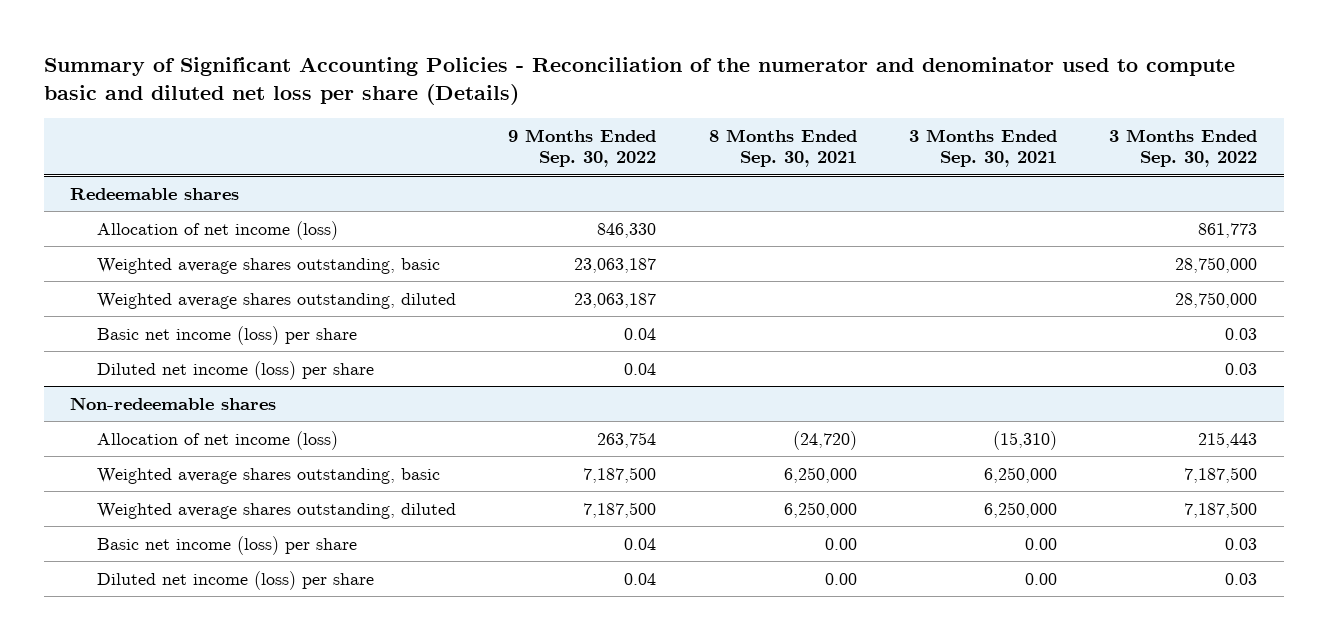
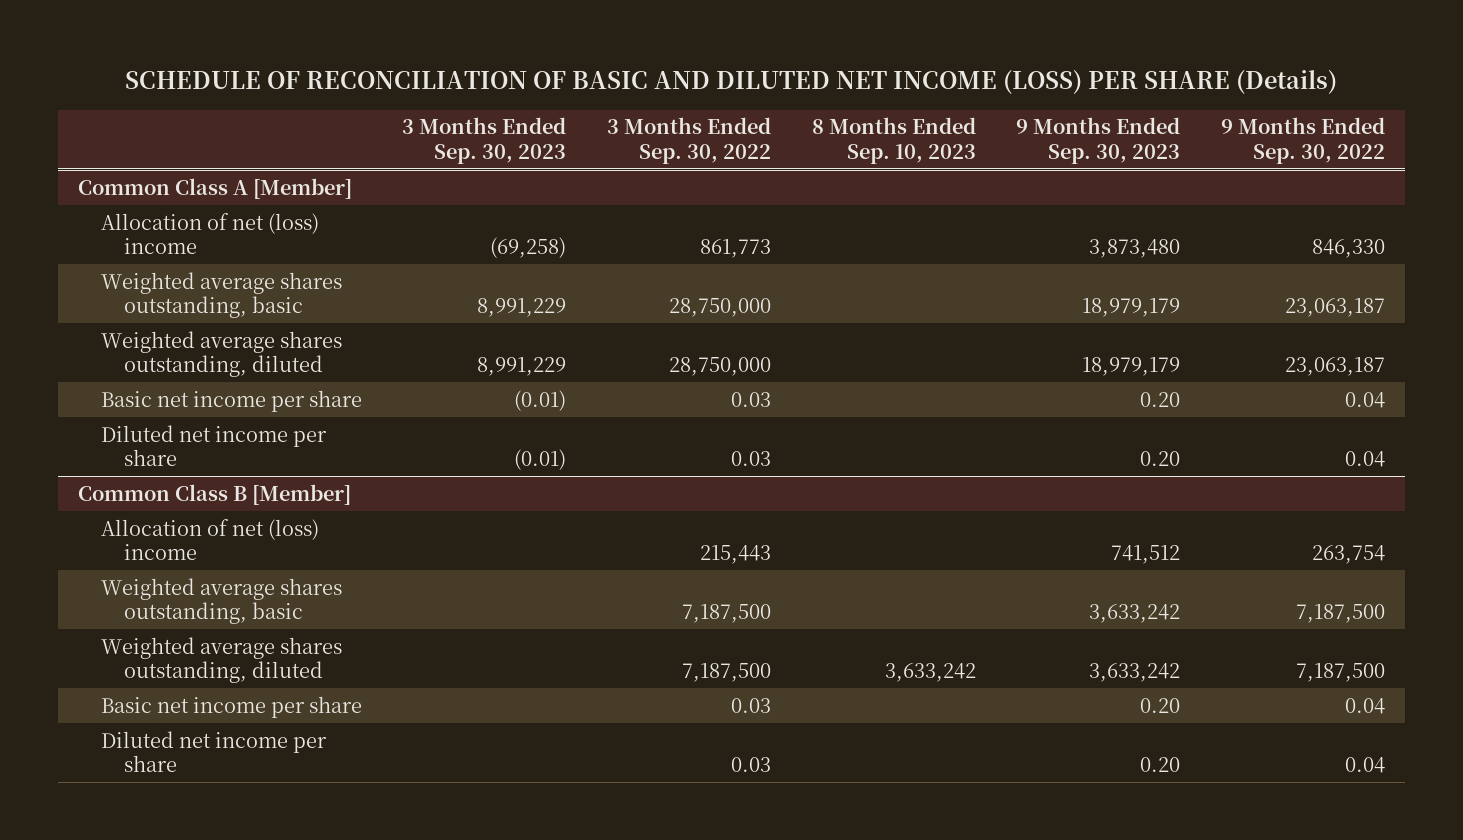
- Summary of Significant Accounting Policies - Reconciliation of the numerator and denominator used to compute basic and diluted net loss per share (Details)
+ SCHEDULE OF RECONCILIATION OF BASIC AND DILUTED NET INCOME (LOSS) PER SHARE (Details)
- | 9 Months Ended Sep. 30, 2022 | 8 Months Ended Sep. 30, 2021 | 3 Months Ended Sep. 30, 2021 | 3 Months Ended Sep. 30, 2022
+ | 3 Months Ended Sep. 30, 2023 | 3 Months Ended Sep. 30, 2022 | 8 Months Ended Sep. 10, 2023 | 9 Months Ended Sep. 30, 2023 | 9 Months Ended Sep. 30, 2022
- Redeemable shares
- Allocation of net income (loss) | 846,330 | | | 861,773
+ Common Class A [Member]
+ Allocation of net (loss) income | (69,258) | 861,773 | | 3,873,480 | 846,330
- Basic net income (loss) per share | 0.04 | | | 0.03
- Diluted net income (loss) per share | 0.04 | | | 0.03
- Non-redeemable shares
- Allocation of net income (loss) | 263,754 | (24,720) | (15,310) | 215,443
+ Basic net income per share | (0.01) | 0.03 | | 0.20 | 0.04
+ Diluted net income per share | (0.01) | 0.03 | | 0.20 | 0.04
+ Common Class B [Member]
+ Allocation of net (loss) income | | 215,443 | | 741,512 | 263,754
- Basic net income (loss) per share | 0.04 | 0.00 | 0.00 | 0.03
- Diluted net income (loss) per share | 0.04 | 0.00 | 0.00 | 0.03
+ Basic net income per share | | 0.03 | | 0.20 | 0.04
+ Diluted net income per share | | 0.03 | | 0.20 | 0.04

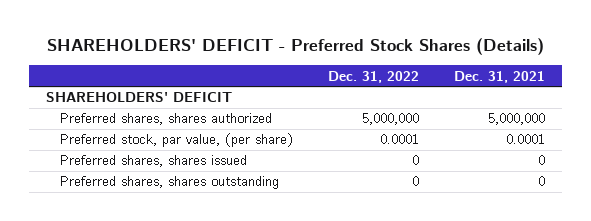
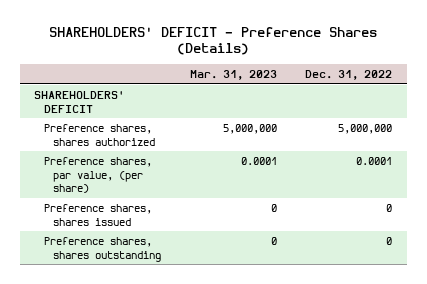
- SHAREHOLDERS' DEFICIT - Preferred Stock Shares (Details)
+ SHAREHOLDERS' DEFICIT - Preference Shares (Details)
- | Dec. 31, 2022 | Dec. 31, 2021
+ | Mar. 31, 2023 | Dec. 31, 2022
- Preferred shares, shares authorized | 5,000,000 | 5,000,000
- Preferred stock, par value, (per share) | 0.0001 | 0.0001
- Preferred shares, shares issued | 0 | 0
- Preferred shares, shares outstanding | 0 | 0
+ Preference shares, shares authorized | 5,000,000 | 5,000,000
+ Preference shares, par value, (per share) | 0.0001 | 0.0001
+ Preference shares, shares issued | 0 | 0
+ Preference shares, shares outstanding | 0 | 0

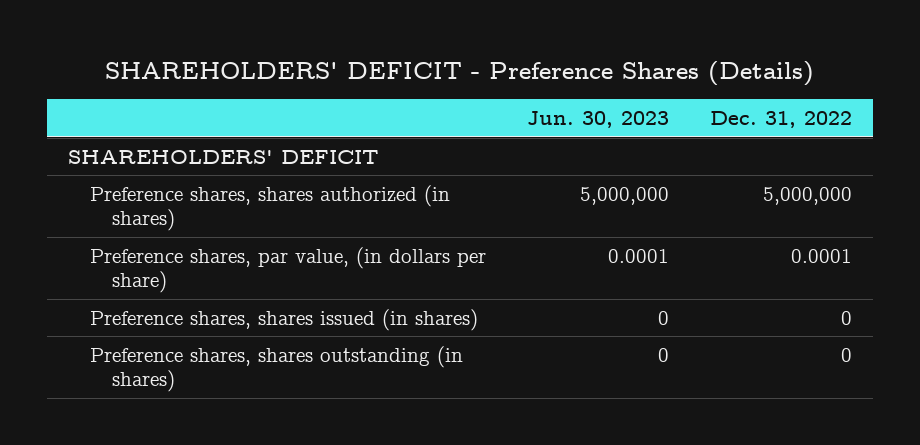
- | Mar. 31, 2023 | Dec. 31, 2022
+ | Jun. 30, 2023 | Dec. 31, 2022
- Preference shares, shares authorized | 5,000,000 | 5,000,000
- Preference shares, par value, (per share) | 0.0001 | 0.0001
- Preference shares, shares issued | 0 | 0
- Preference shares, shares outstanding | 0 | 0
+ Preference shares, shares authorized (in shares) | 5,000,000 | 5,000,000
+ Preference shares, par value, (in dollars per share) | 0.0001 | 0.0001
+ Preference shares, shares issued (in shares) | 0 | 0
+ Preference shares, shares outstanding (in shares) | 0 | 0

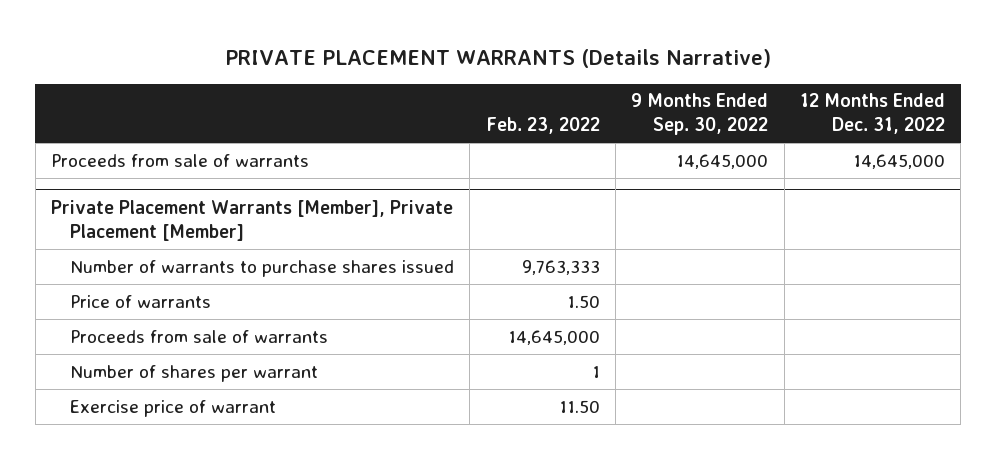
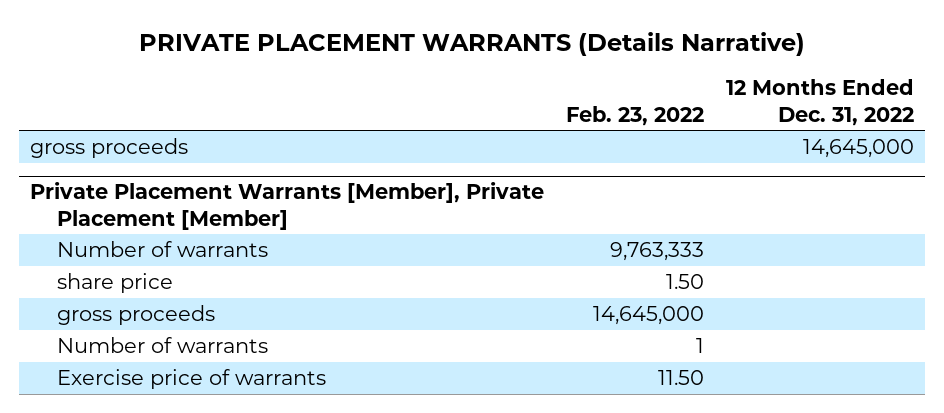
- | Feb. 23, 2022 | 9 Months Ended Sep. 30, 2022 | 12 Months Ended Dec. 31, 2022
+ | Feb. 23, 2022 | 12 Months Ended Dec. 31, 2022
- Proceeds from sale of warrants | | 14,645,000 | 14,645,000
+ gross proceeds | | 14,645,000
@ Private Placement Warrants [Member], Private Placement [Member]
- Number of warrants to purchase shares issued | 9,763,333 | |
- Price of warrants | 1.50 | |
- Proceeds from sale of warrants | 14,645,000 | |
- Number of shares per warrant | 1 | |
- Exercise price of warrant | 11.50 | |
+ Number of warrants | 9,763,333 |
+ share price | 1.50 |
+ gross proceeds | 14,645,000 |
+ Number of warrants | 1 |
+ Exercise price of warrants | 11.50 |

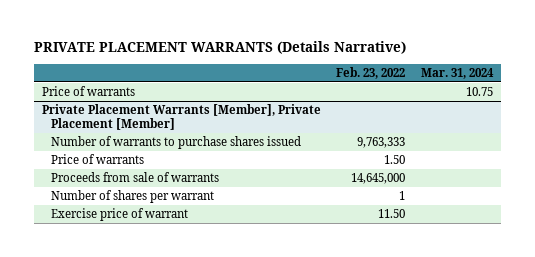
- | Feb. 23, 2022 | 12 Months Ended Dec. 31, 2022
+ | Feb. 23, 2022 | Mar. 31, 2024
- gross proceeds | | 14,645,000
+ Price of warrants | | 10.75
@ Private Placement Warrants [Member], Private Placement [Member]
- Number of warrants | 9,763,333 |
- share price | 1.50 |
- gross proceeds | 14,645,000 |
- Number of warrants | 1 |
- Exercise price of warrants | 11.50 |
+ Number of warrants to purchase shares issued | 9,763,333 |
+ Price of warrants | 1.50 |
+ Proceeds from sale of warrants | 14,645,000 |
+ Number of shares per warrant | 1 |
+ Exercise price of warrant | 11.50 |

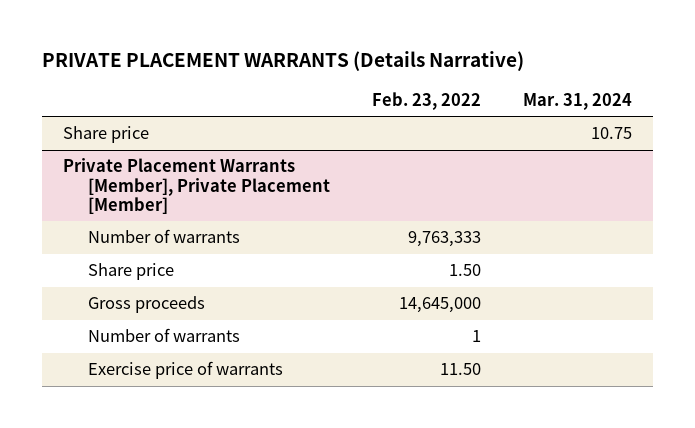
- Price of warrants | | 10.75
+ Share price | | 10.75
@ Private Placement Warrants [Member], Private Placement [Member]
- Number of warrants to purchase shares issued | 9,763,333 |
- Price of warrants | 1.50 |
- Proceeds from sale of warrants | 14,645,000 |
- Number of shares per warrant | 1 |
- Exercise price of warrant | 11.50 |
+ Number of warrants | 9,763,333 |
+ Share price | 1.50 |
+ Gross proceeds | 14,645,000 |
+ Number of warrants | 1 |
+ Exercise price of warrants | 11.50 |

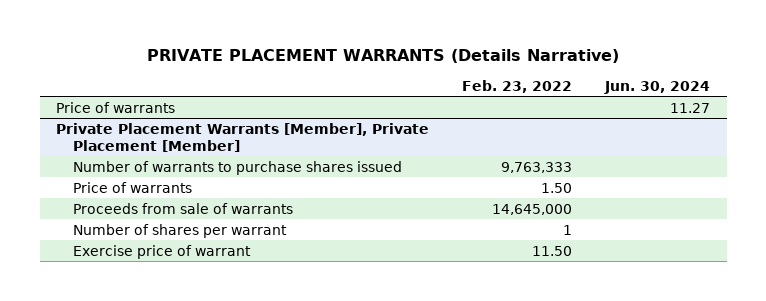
- | Feb. 23, 2022 | Mar. 31, 2024
+ | Feb. 23, 2022 | Jun. 30, 2024
- Share price | | 10.75
+ Price of warrants | | 11.27
@ Private Placement Warrants [Member], Private Placement [Member]
- Number of warrants | 9,763,333 |
- Share price | 1.50 |
- Gross proceeds | 14,645,000 |
- Number of warrants | 1 |
- Exercise price of warrants | 11.50 |
+ Number of warrants to purchase shares issued | 9,763,333 |
+ Price of warrants | 1.50 |
+ Proceeds from sale of warrants | 14,645,000 |
+ Number of shares per warrant | 1 |
+ Exercise price of warrant | 11.50 |

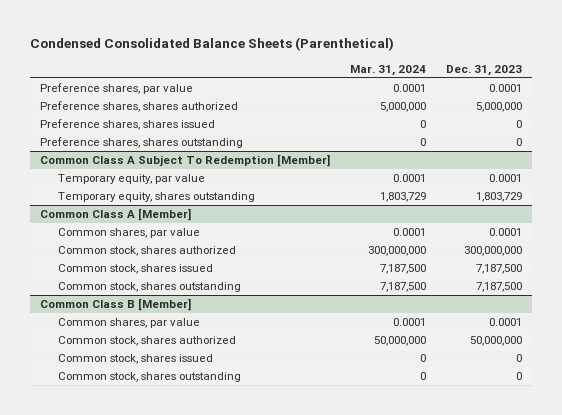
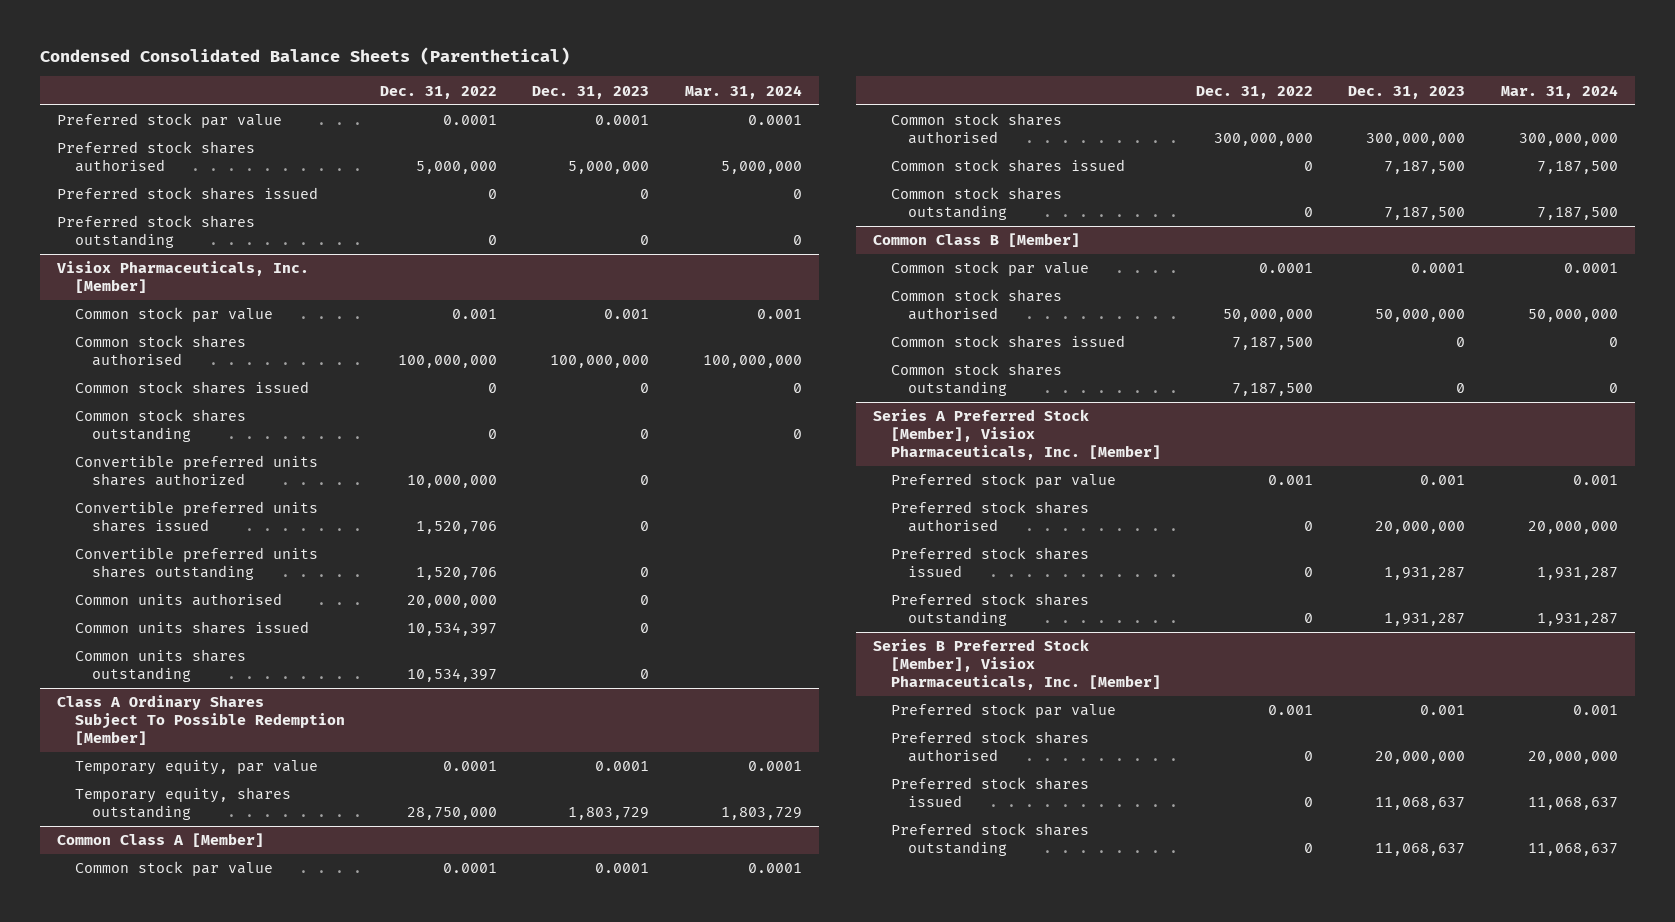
- | Mar. 31, 2024 | Dec. 31, 2023
+ | Dec. 31, 2022 | Dec. 31, 2023 | Mar. 31, 2024
- Preference shares, par value | 0.0001 | 0.0001
- Preference shares, shares authorized | 5,000,000 | 5,000,000
- Preference shares, shares issued | 0 | 0
- Preference shares, shares outstanding | 0 | 0
- Common Class A Subject To Redemption [Member]
+ Preferred stock par value | 0.0001 | 0.0001 | 0.0001
+ Preferred stock shares authorised | 5,000,000 | 5,000,000 | 5,000,000
+ Preferred stock shares issued | 0 | 0 | 0
+ Preferred stock shares outstanding | 0 | 0 | 0
+ Visiox Pharmaceuticals, Inc. [Member]
+ Common stock par value | 0.001 | 0.001 | 0.001
+ Common stock shares authorised | 100,000,000 | 100,000,000 | 100,000,000
+ Common stock shares issued | 0 | 0 | 0
+ Common stock shares outstanding | 0 | 0 | 0
+ Convertible preferred units shares authorized | 10,000,000 | 0 |
+ Convertible preferred units shares issued | 1,520,706 | 0 |
+ Convertible preferred units shares outstanding | 1,520,706 | 0 |
+ Common units authorised | 20,000,000 | 0 |
+ Common units shares issued | 10,534,397 | 0 |
+ Common units shares outstanding | 10,534,397 | 0 |
+ Class A Ordinary Shares Subject To Possible Redemption [Member]
@ Common Class A [Member]
- Common shares, par value | 0.0001 | 0.0001
- Common stock, shares authorized | 300,000,000 | 300,000,000
- Common stock, shares issued | 7,187,500 | 7,187,500
- Common stock, shares outstanding | 7,187,500 | 7,187,500
+ Common stock par value | 0.0001 | 0.0001 | 0.0001
+ Common stock shares authorised | 300,000,000 | 300,000,000 | 300,000,000
+ Common stock shares issued | 0 | 7,187,500 | 7,187,500
+ Common stock shares outstanding | 0 | 7,187,500 | 7,187,500
@ Common Class B [Member]
- Common shares, par value | 0.0001 | 0.0001
- Common stock, shares authorized | 50,000,000 | 50,000,000
- Common stock, shares issued | 0 | 0
- Common stock, shares outstanding | 0 | 0
+ Common stock par value | 0.0001 | 0.0001 | 0.0001
+ Common stock shares authorised | 50,000,000 | 50,000,000 | 50,000,000
+ Common stock shares issued | 7,187,500 | 0 | 0
+ Common stock shares outstanding | 7,187,500 | 0 | 0
+ Series A Preferred Stock [Member], Visiox Pharmaceuticals, Inc. [Member]
+ Preferred stock par value | 0.001 | 0.001 | 0.001
+ Preferred stock shares authorised | 0 | 20,000,000 | 20,000,000
+ Preferred stock shares issued | 0 | 1,931,287 | 1,931,287
+ Preferred stock shares outstanding | 0 | 1,931,287 | 1,931,287
+ Series B Preferred Stock [Member], Visiox Pharmaceuticals, Inc. [Member]
+ Preferred stock par value | 0.001 | 0.001 | 0.001
+ Preferred stock shares authorised | 0 | 20,000,000 | 20,000,000
+ Preferred stock shares issued | 0 | 11,068,637 | 11,068,637
+ Preferred stock shares outstanding | 0 | 11,068,637 | 11,068,637

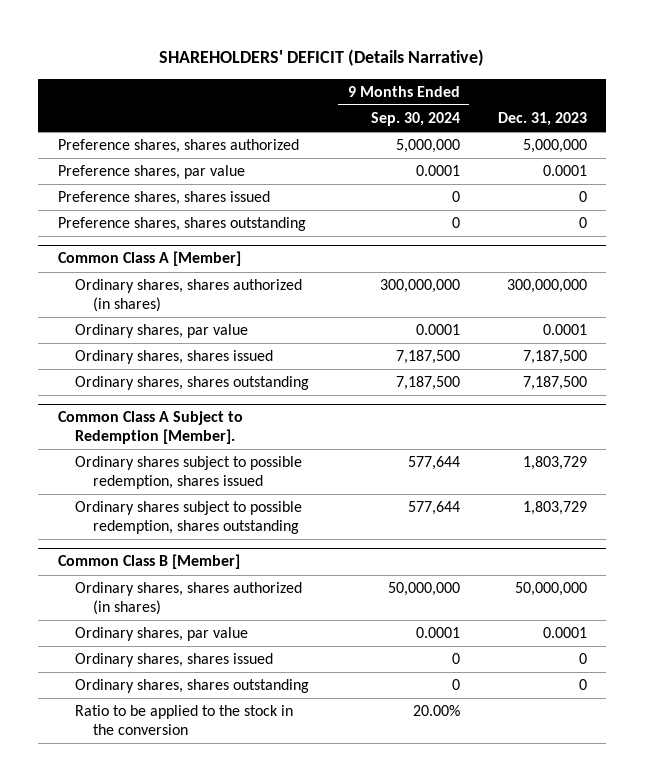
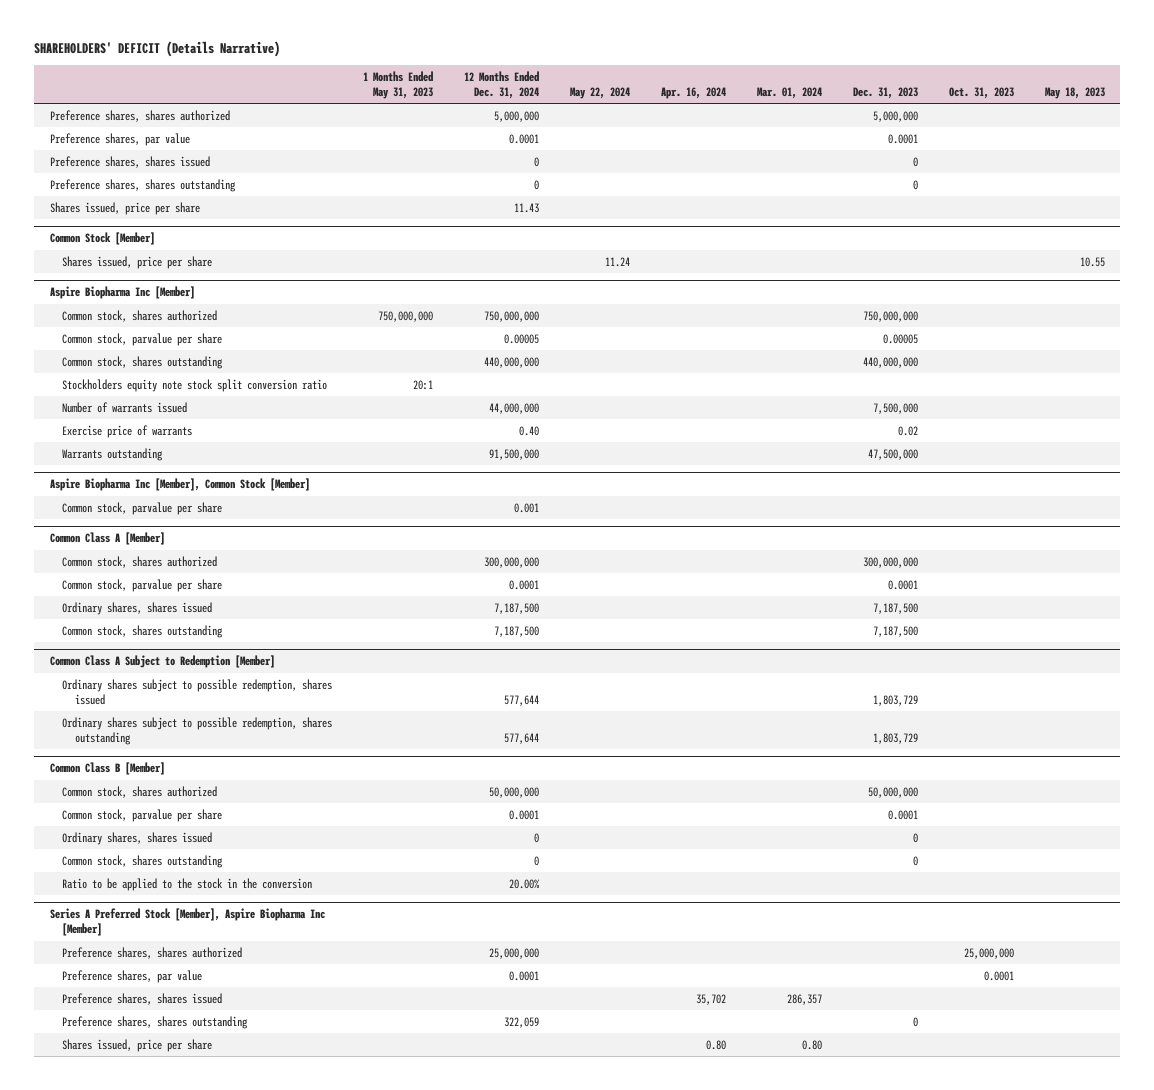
- | 9 Months Ended Sep. 30, 2024 | Dec. 31, 2023
+ | 1 Months Ended May 31, 2023 | 12 Months Ended Dec. 31, 2024 | May 22, 2024 | Apr. 16, 2024 | Mar. 01, 2024 | Dec. 31, 2023 | Oct. 31, 2023 | May 18, 2023
+ Shares issued, price per share | | 11.43 | | | | | |
+ Common Stock [Member]
+ Shares issued, price per share | | | 11.24 | | | | | 10.55
+ Aspire Biopharma Inc [Member]
+ Common stock, shares authorized | 750,000,000 | 750,000,000 | | | | 750,000,000 | |
+ Common stock, parvalue per share | | 0.00005 | | | | 0.00005 | |
+ Common stock, shares outstanding | | 440,000,000 | | | | 440,000,000 | |
+ Stockholders equity note stock split conversion ratio | 20:1 | | | | | | |
+ Number of warrants issued | | 44,000,000 | | | | 7,500,000 | |
+ Exercise price of warrants | | 0.40 | | | | 0.02 | |
+ Warrants outstanding | | 91,500,000 | | | | 47,500,000 | |
+ Aspire Biopharma Inc [Member], Common Stock [Member]
+ Common stock, parvalue per share | | 0.001 | | | | | |
@ Common Class A [Member]
- Ordinary shares, shares authorized (in shares) | 300,000,000 | 300,000,000
- Ordinary shares, par value | 0.0001 | 0.0001
+ Common stock, shares authorized | | 300,000,000 | | | | 300,000,000 | |
+ Common stock, parvalue per share | | 0.0001 | | | | 0.0001 | |
- Ordinary shares, shares outstanding | 7,187,500 | 7,187,500
- Common Class A Subject to Redemption [Member].
@ Common Class A [Member]
+ Common stock, shares outstanding | | 7,187,500 | | | | 7,187,500 | |
+ Common Class A Subject to Redemption [Member]
@ Common Class B [Member]
- Ordinary shares, shares authorized (in shares) | 50,000,000 | 50,000,000
- Ordinary shares, par value | 0.0001 | 0.0001
+ Common stock, shares authorized | | 50,000,000 | | | | 50,000,000 | |
+ Common stock, parvalue per share | | 0.0001 | | | | 0.0001 | |
- Ordinary shares, shares outstanding | 0 | 0
+ Common stock, shares outstanding | | 0 | | | | 0 | |
+ Series A Preferred Stock [Member], Aspire Biopharma Inc [Member]
+ Preference shares, shares authorized | | 25,000,000 | | | | | 25,000,000 |
+ Preference shares, par value | | 0.0001 | | | | | 0.0001 |
+ Preference shares, shares issued | | | | 35,702 | 286,357 | | |
+ Preference shares, shares outstanding | | 322,059 | | | | 0 | |
+ Shares issued, price per share | | | | 0.80 | 0.80 | | |

